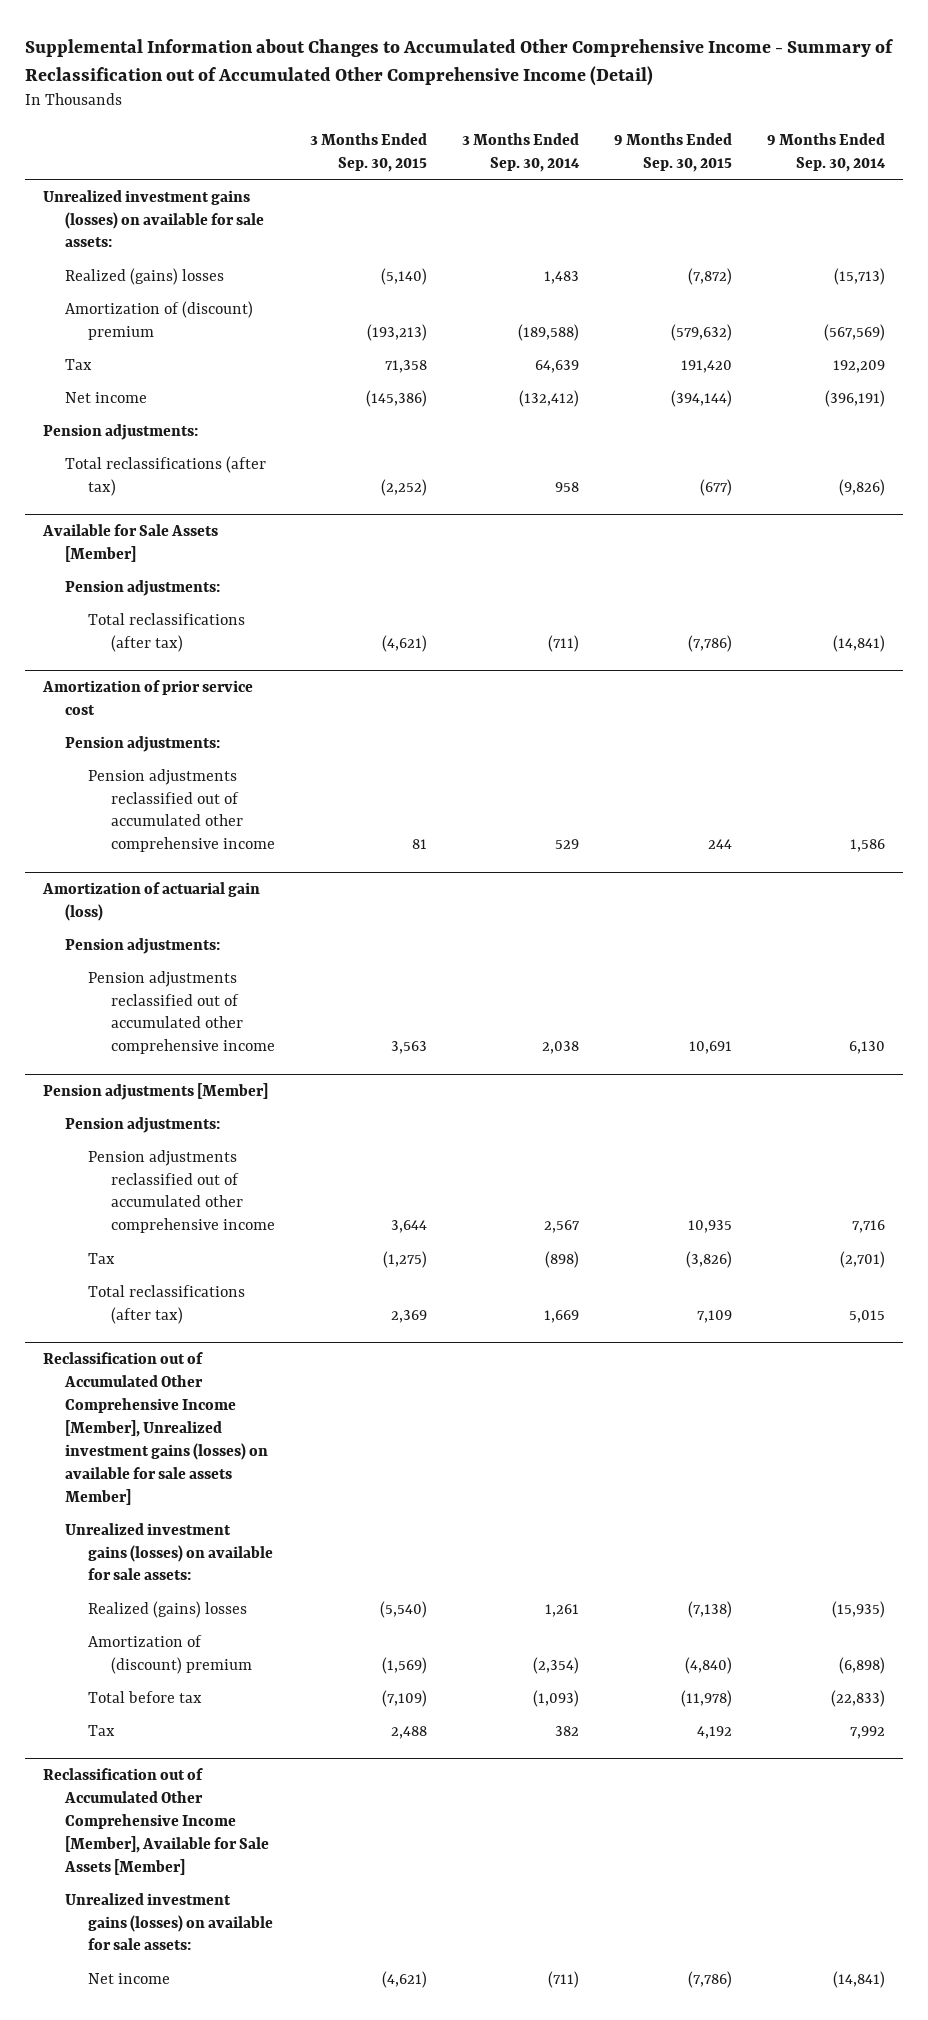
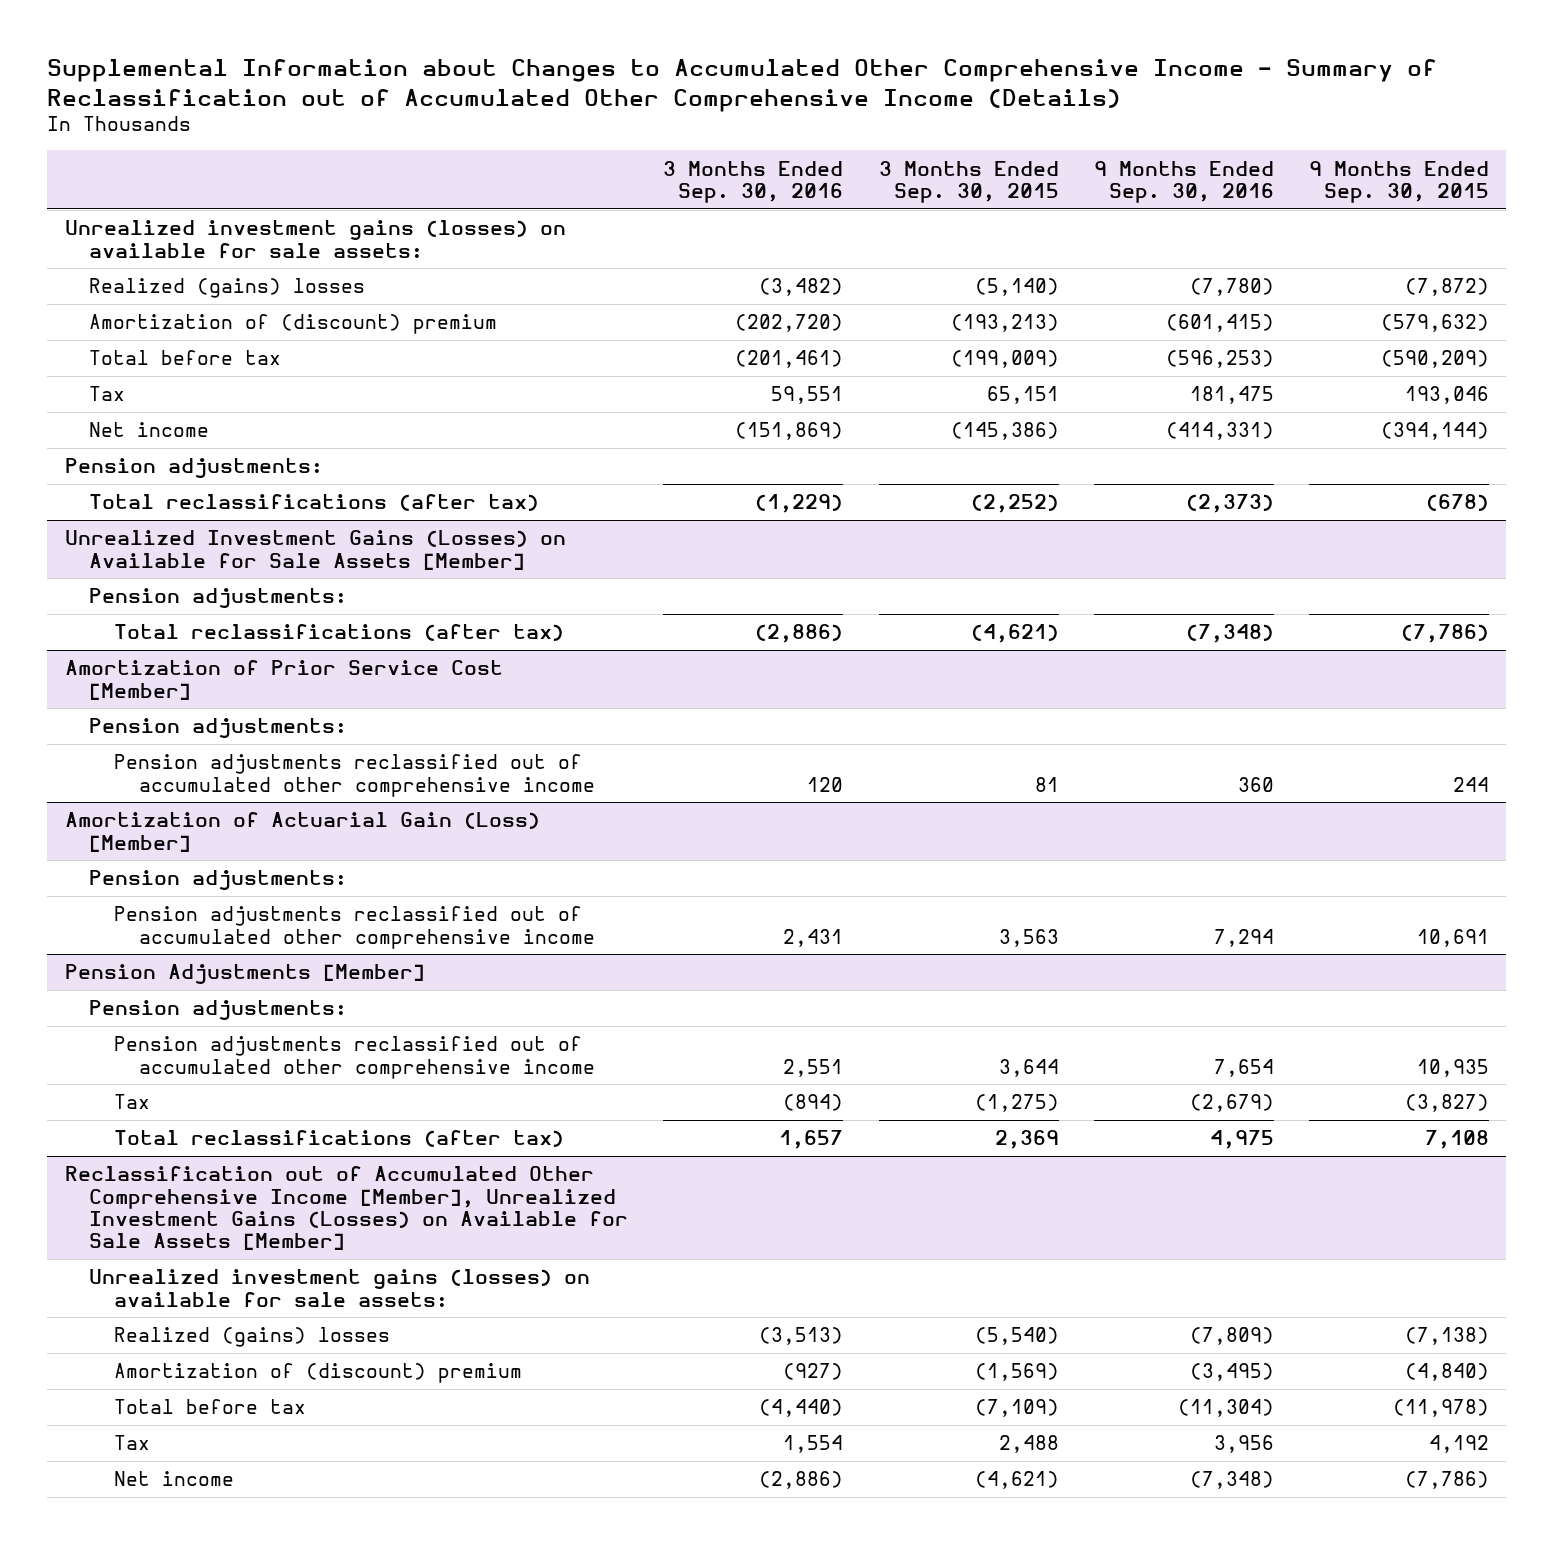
- Supplemental Information about Changes to Accumulated Other Comprehensive Income - Summary of Reclassification out of Accumulated Other Comprehensive Income (Detail)
+ Supplemental Information about Changes to Accumulated Other Comprehensive Income - Summary of Reclassification out of Accumulated Other Comprehensive Income (Details)
- | 3 Months Ended Sep. 30, 2015 | 3 Months Ended Sep. 30, 2014 | 9 Months Ended Sep. 30, 2015 | 9 Months Ended Sep. 30, 2014
+ | 3 Months Ended Sep. 30, 2016 | 3 Months Ended Sep. 30, 2015 | 9 Months Ended Sep. 30, 2016 | 9 Months Ended Sep. 30, 2015
- Tax | 71,358 | 64,639 | 191,420 | 192,209
+ Total before tax | (201,461) | (199,009) | (596,253) | (590,209)
+ Tax | 59,551 | 65,151 | 181,475 | 193,046
- Total reclassifications (after tax) | (2,252) | 958 | (677) | (9,826)
- Available for Sale Assets [Member]
+ Total reclassifications (after tax) | (1,229) | (2,252) | (2,373) | (678)
+ Unrealized Investment Gains (Losses) on Available for Sale Assets [Member]
- Amortization of prior service cost
+ Amortization of Prior Service Cost [Member]
- Amortization of actuarial gain (loss)
+ Amortization of Actuarial Gain (Loss) [Member]
- Pension adjustments [Member]
+ Pension Adjustments [Member]
- Tax | (1,275) | (898) | (3,826) | (2,701)
- Total reclassifications (after tax) | 2,369 | 1,669 | 7,109 | 5,015
- Reclassification out of Accumulated Other Comprehensive Income [Member], Unrealized investment gains (losses) on available for sale assets Member]
+ Tax | (894) | (1,275) | (2,679) | (3,827)
+ Total reclassifications (after tax) | 1,657 | 2,369 | 4,975 | 7,108
+ Reclassification out of Accumulated Other Comprehensive Income [Member], Unrealized Investment Gains (Losses) on Available for Sale Assets [Member]
- Reclassification out of Accumulated Other Comprehensive Income [Member], Available for Sale Assets [Member]
- Unrealized investment gains (losses) on available for sale assets:

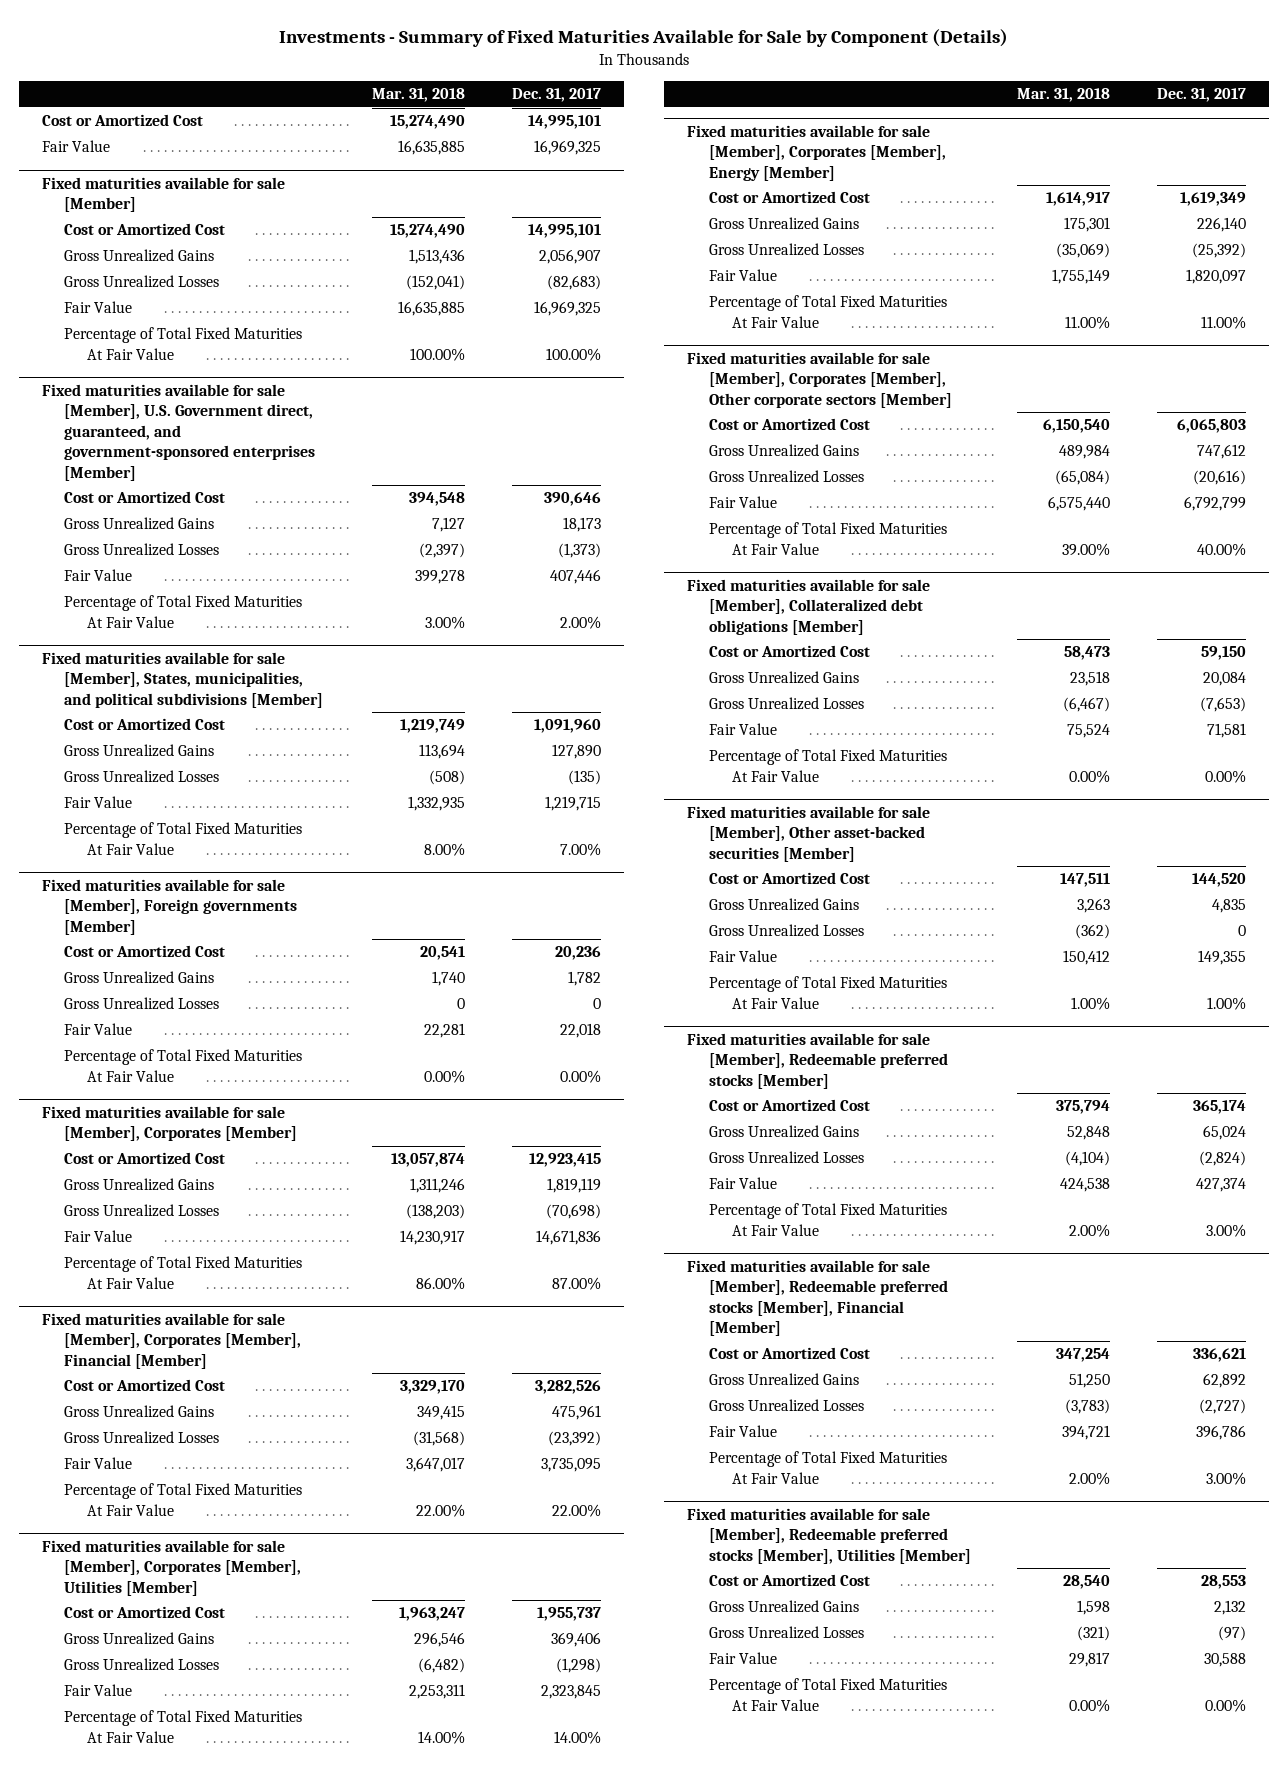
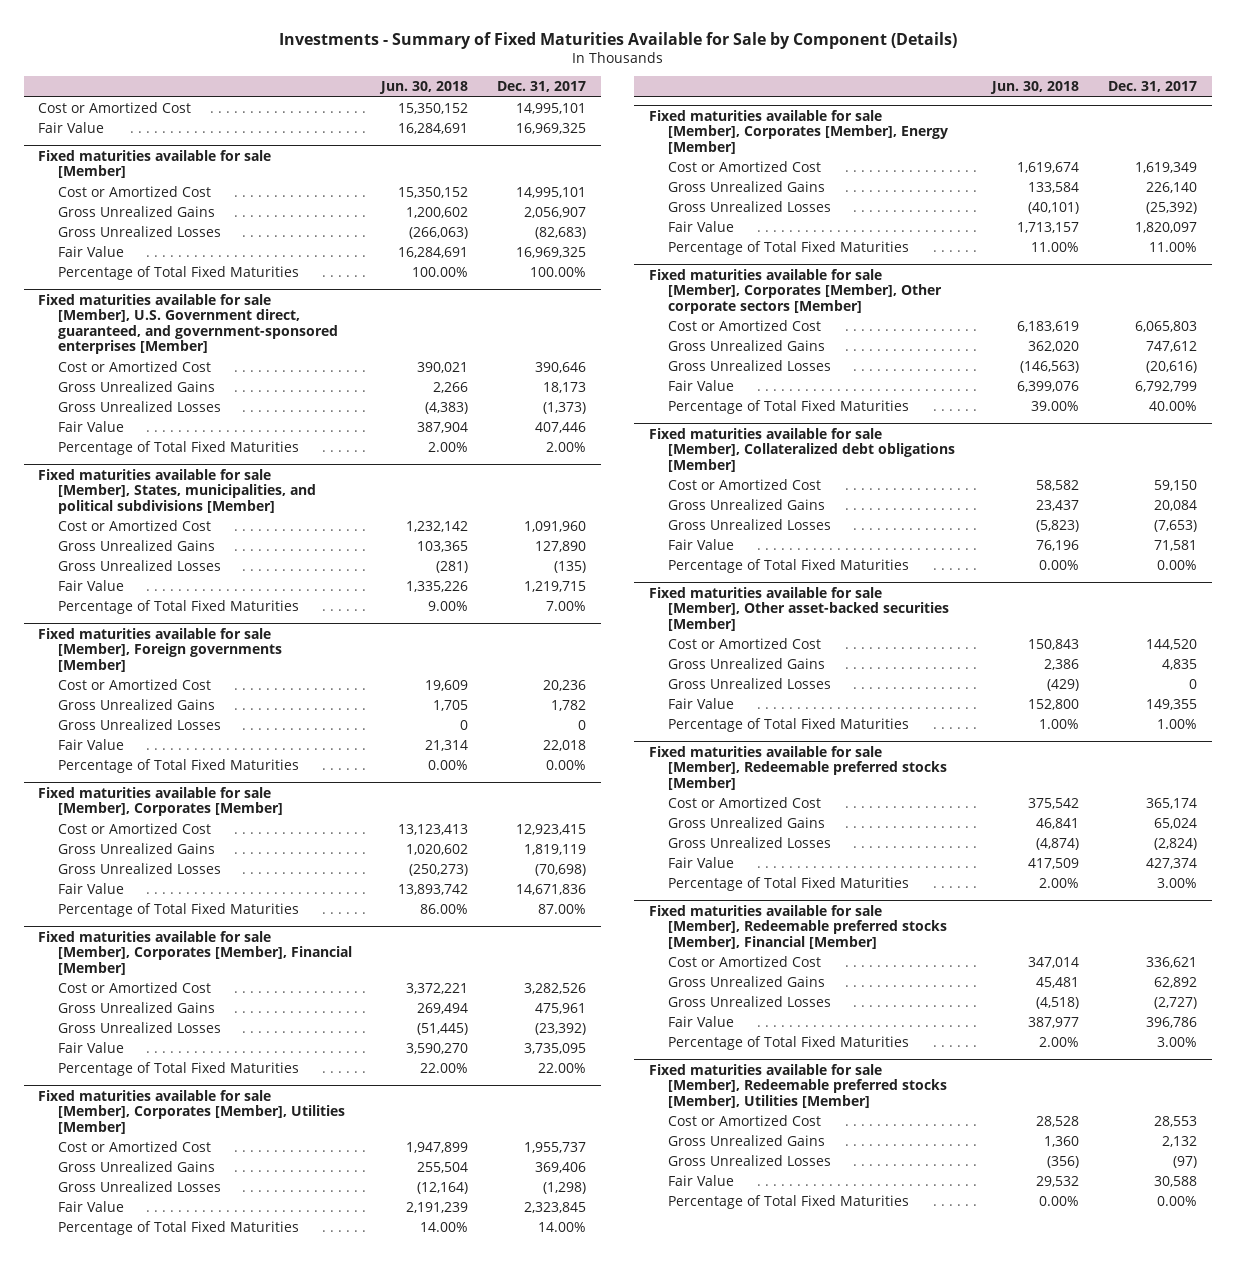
- | Mar. 31, 2018 | Dec. 31, 2017
+ | Jun. 30, 2018 | Dec. 31, 2017
@ Fixed maturities available for sale [Member]
- Percentage of Total Fixed Maturities At Fair Value | 100.00% | 100.00%
+ Percentage of Total Fixed Maturities | 100.00% | 100.00%
@ Fixed maturities available for sale [Member], U.S. Government direct, guaranteed, and government-sponsored enterprises [Member]
- Percentage of Total Fixed Maturities At Fair Value | 3.00% | 2.00%
+ Percentage of Total Fixed Maturities | 2.00% | 2.00%
@ Fixed maturities available for sale [Member], States, municipalities, and political subdivisions [Member]
- Percentage of Total Fixed Maturities At Fair Value | 8.00% | 7.00%
+ Percentage of Total Fixed Maturities | 9.00% | 7.00%
@ Fixed maturities available for sale [Member], Foreign governments [Member]
- Percentage of Total Fixed Maturities At Fair Value | 0.00% | 0.00%
+ Percentage of Total Fixed Maturities | 0.00% | 0.00%
@ Fixed maturities available for sale [Member], Corporates [Member]
- Percentage of Total Fixed Maturities At Fair Value | 86.00% | 87.00%
+ Percentage of Total Fixed Maturities | 86.00% | 87.00%
@ Fixed maturities available for sale [Member], Corporates [Member], Financial [Member]
- Percentage of Total Fixed Maturities At Fair Value | 22.00% | 22.00%
+ Percentage of Total Fixed Maturities | 22.00% | 22.00%
@ Fixed maturities available for sale [Member], Corporates [Member], Utilities [Member]
- Percentage of Total Fixed Maturities At Fair Value | 14.00% | 14.00%
+ Percentage of Total Fixed Maturities | 14.00% | 14.00%
@ Fixed maturities available for sale [Member], Corporates [Member], Energy [Member]
- Percentage of Total Fixed Maturities At Fair Value | 11.00% | 11.00%
+ Percentage of Total Fixed Maturities | 11.00% | 11.00%
@ Fixed maturities available for sale [Member], Corporates [Member], Other corporate sectors [Member]
- Percentage of Total Fixed Maturities At Fair Value | 39.00% | 40.00%
+ Percentage of Total Fixed Maturities | 39.00% | 40.00%
@ Fixed maturities available for sale [Member], Collateralized debt obligations [Member]
- Percentage of Total Fixed Maturities At Fair Value | 0.00% | 0.00%
+ Percentage of Total Fixed Maturities | 0.00% | 0.00%
@ Fixed maturities available for sale [Member], Other asset-backed securities [Member]
- Percentage of Total Fixed Maturities At Fair Value | 1.00% | 1.00%
+ Percentage of Total Fixed Maturities | 1.00% | 1.00%
@ Fixed maturities available for sale [Member], Redeemable preferred stocks [Member]
- Percentage of Total Fixed Maturities At Fair Value | 2.00% | 3.00%
+ Percentage of Total Fixed Maturities | 2.00% | 3.00%
@ Fixed maturities available for sale [Member], Redeemable preferred stocks [Member], Financial [Member]
- Percentage of Total Fixed Maturities At Fair Value | 2.00% | 3.00%
+ Percentage of Total Fixed Maturities | 2.00% | 3.00%
@ Fixed maturities available for sale [Member], Redeemable preferred stocks [Member], Utilities [Member]
- Percentage of Total Fixed Maturities At Fair Value | 0.00% | 0.00%
+ Percentage of Total Fixed Maturities | 0.00% | 0.00%

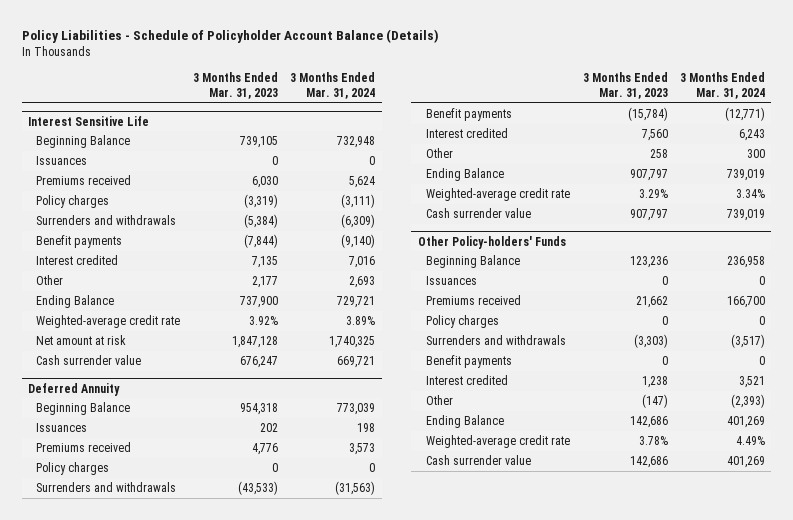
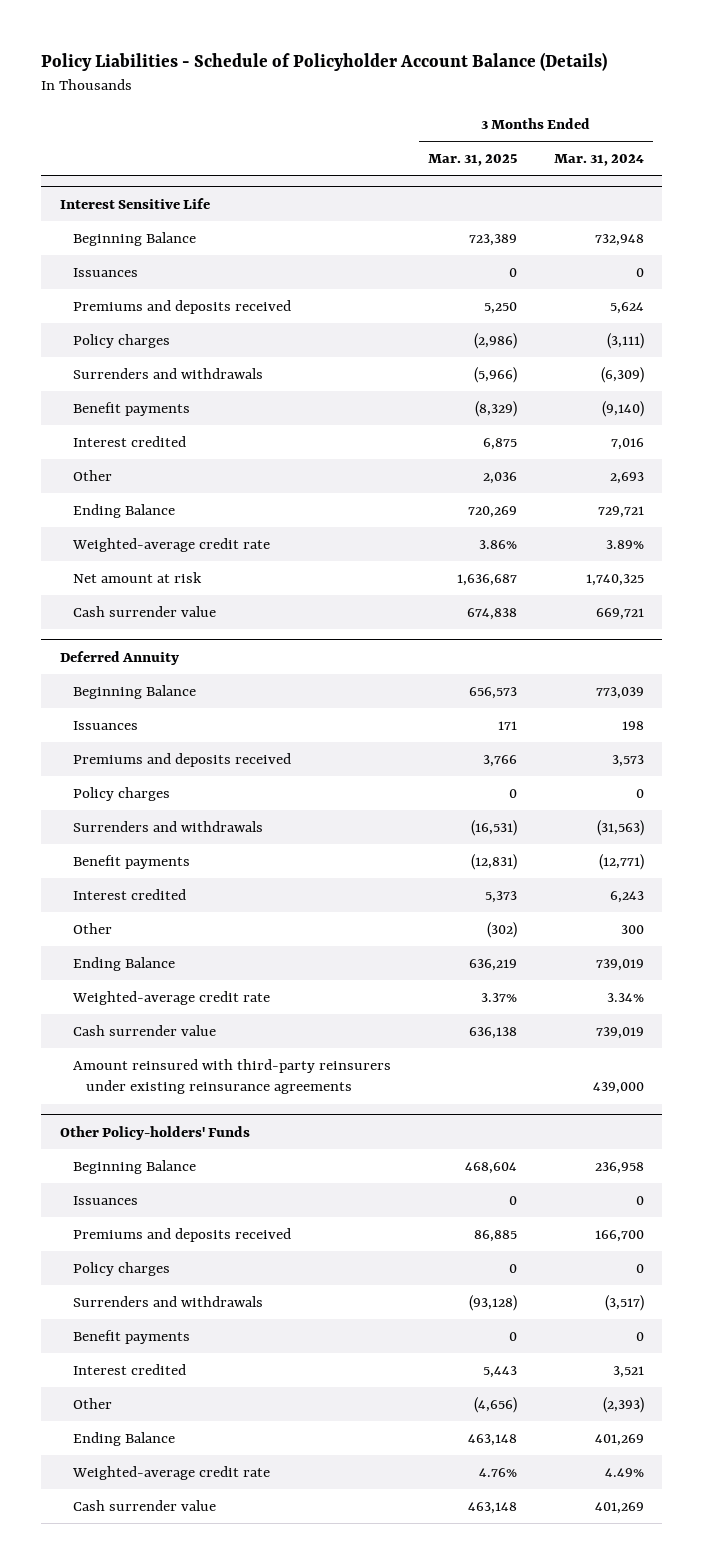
- | 3 Months Ended Mar. 31, 2023 | 3 Months Ended Mar. 31, 2024
+ | 3 Months Ended Mar. 31, 2025 | 3 Months Ended Mar. 31, 2024
@ Interest Sensitive Life
- Premiums received | 6,030 | 5,624
+ Premiums and deposits received | 5,250 | 5,624
@ Deferred Annuity
- Premiums received | 4,776 | 3,573
+ Premiums and deposits received | 3,766 | 3,573
+ Amount reinsured with third-party reinsurers under existing reinsurance agreements | | 439,000
@ Other Policy-holders' Funds
- Premiums received | 21,662 | 166,700
+ Premiums and deposits received | 86,885 | 166,700

